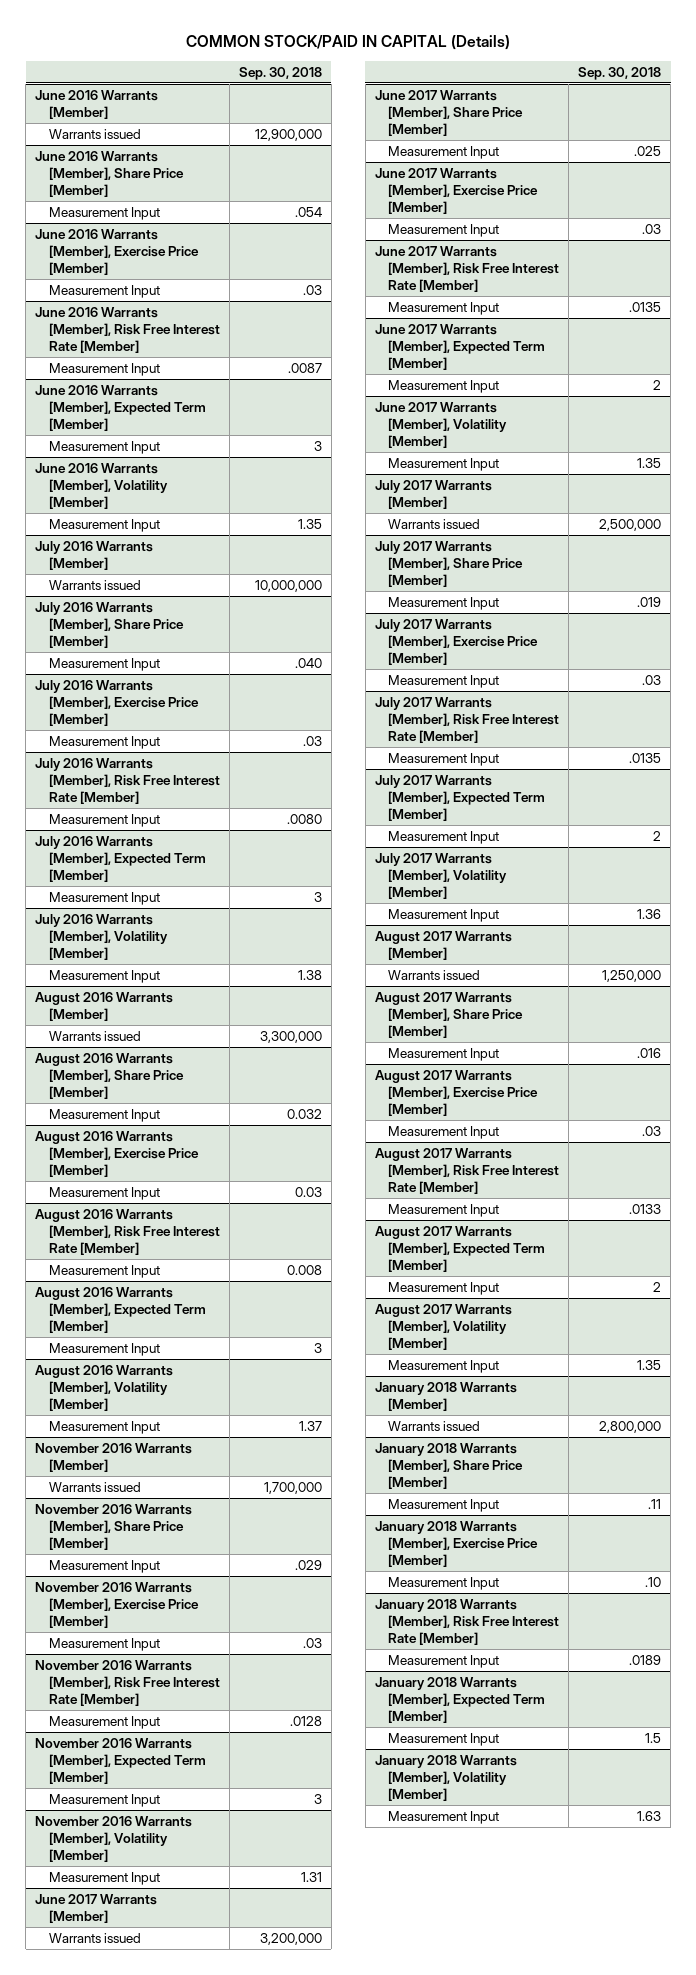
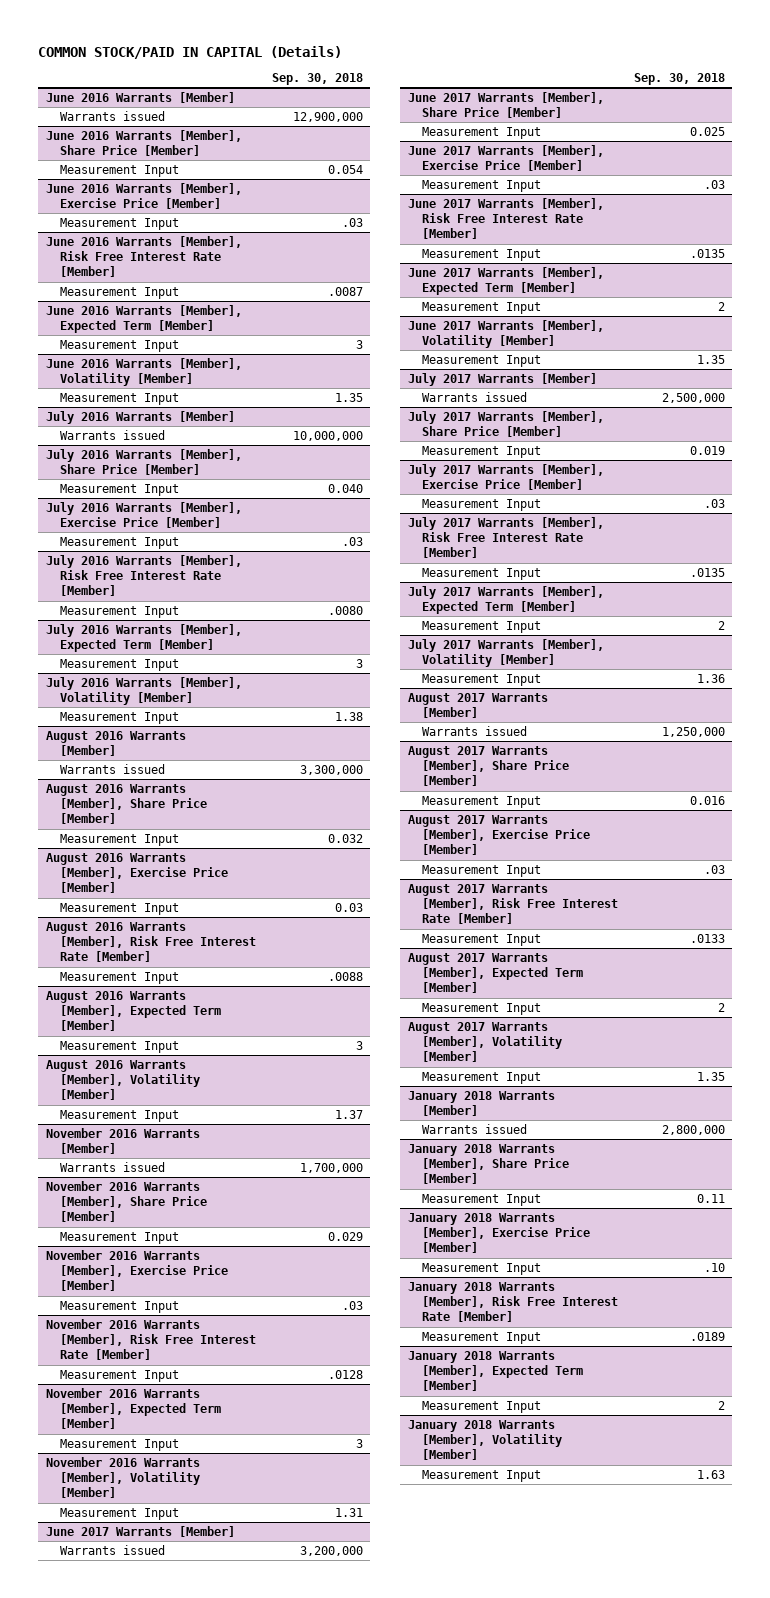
@ June 2016 Warrants [Member], Share Price [Member]
- Measurement Input | .054
+ Measurement Input | 0.054
@ July 2016 Warrants [Member], Share Price [Member]
- Measurement Input | .040
+ Measurement Input | 0.040
@ August 2016 Warrants [Member], Risk Free Interest Rate [Member]
- Measurement Input | 0.008
+ Measurement Input | .0088
@ November 2016 Warrants [Member], Share Price [Member]
- Measurement Input | .029
+ Measurement Input | 0.029
@ June 2017 Warrants [Member], Share Price [Member]
- Measurement Input | .025
+ Measurement Input | 0.025
@ July 2017 Warrants [Member], Share Price [Member]
- Measurement Input | .019
+ Measurement Input | 0.019
@ August 2017 Warrants [Member], Share Price [Member]
- Measurement Input | .016
+ Measurement Input | 0.016
@ January 2018 Warrants [Member], Share Price [Member]
- Measurement Input | .11
+ Measurement Input | 0.11
@ January 2018 Warrants [Member], Expected Term [Member]
- Measurement Input | 1.5
+ Measurement Input | 2

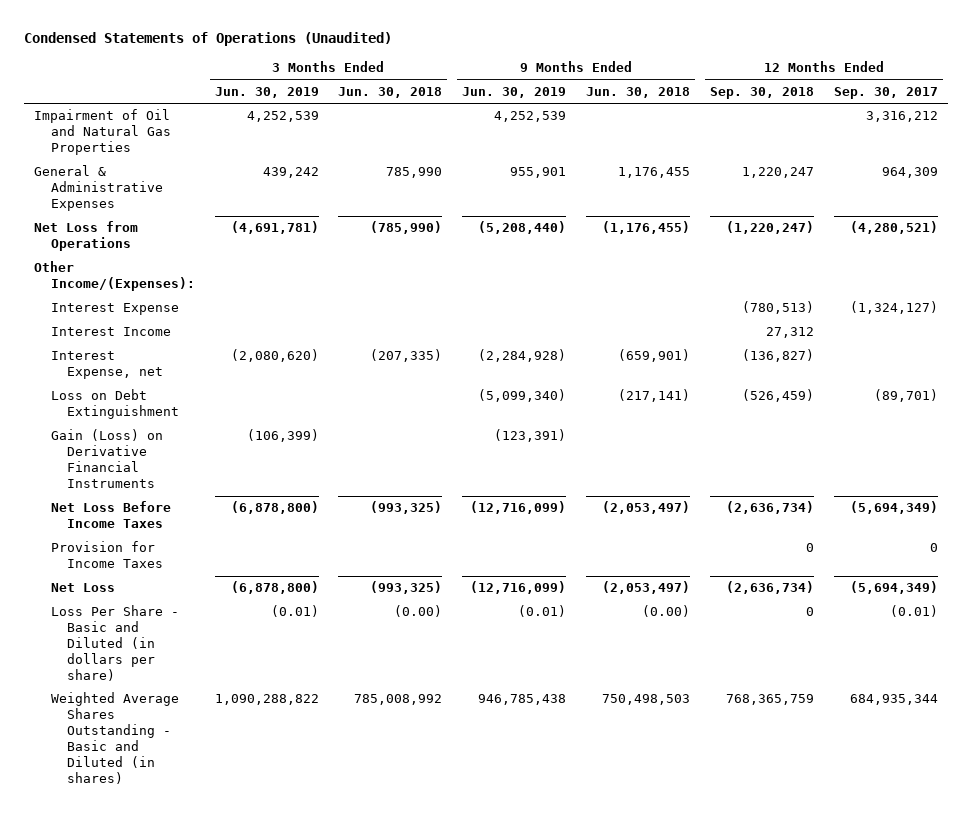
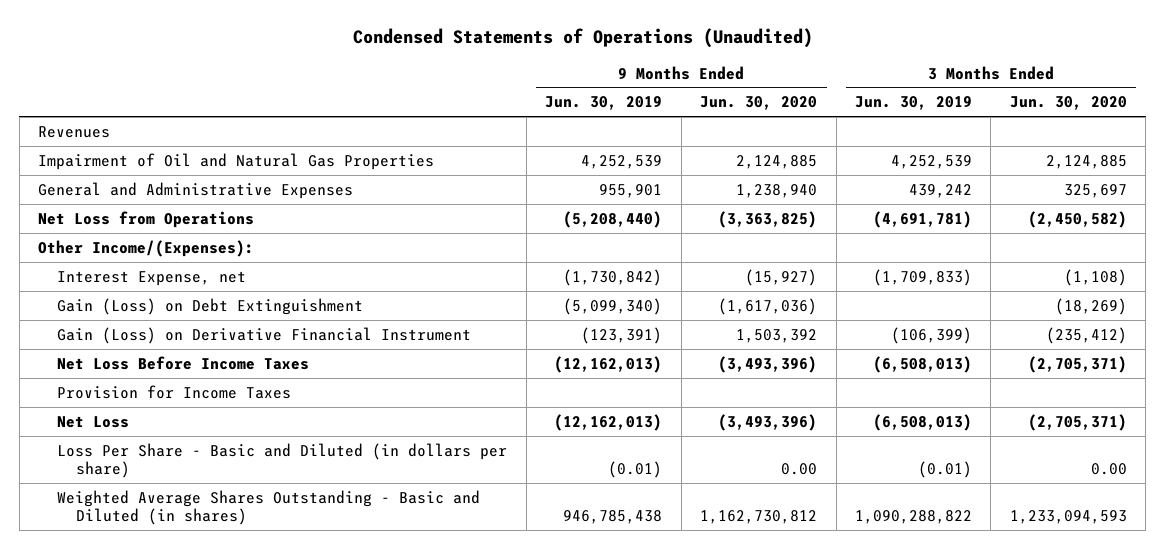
- | 3 Months Ended Jun. 30, 2019 | 3 Months Ended Jun. 30, 2018 | 9 Months Ended Jun. 30, 2019 | 9 Months Ended Jun. 30, 2018 | 12 Months Ended Sep. 30, 2018 | 12 Months Ended Sep. 30, 2017
+ | 9 Months Ended Jun. 30, 2019 | 9 Months Ended Jun. 30, 2020 | 3 Months Ended Jun. 30, 2019 | 3 Months Ended Jun. 30, 2020
+ Revenues
- General & Administrative Expenses | 439,242 | 785,990 | 955,901 | 1,176,455 | 1,220,247 | 964,309
+ General and Administrative Expenses | 955,901 | 1,238,940 | 439,242 | 325,697
- Interest Expense | | | | | (780,513) | (1,324,127)
- Interest Income | | | | | 27,312 |
- Interest Expense, net | (2,080,620) | (207,335) | (2,284,928) | (659,901) | (136,827) |
- Loss on Debt Extinguishment | | | (5,099,340) | (217,141) | (526,459) | (89,701)
- Gain (Loss) on Derivative Financial Instruments | (106,399) | | (123,391) | | |
- Net Loss Before Income Taxes | (6,878,800) | (993,325) | (12,716,099) | (2,053,497) | (2,636,734) | (5,694,349)
+ Interest Expense, net | (1,730,842) | (15,927) | (1,709,833) | (1,108)
+ Gain (Loss) on Debt Extinguishment | (5,099,340) | (1,617,036) | | (18,269)
+ Gain (Loss) on Derivative Financial Instrument | (123,391) | 1,503,392 | (106,399) | (235,412)
+ Net Loss Before Income Taxes | (12,162,013) | (3,493,396) | (6,508,013) | (2,705,371)
- Net Loss | (6,878,800) | (993,325) | (12,716,099) | (2,053,497) | (2,636,734) | (5,694,349)
+ Net Loss | (12,162,013) | (3,493,396) | (6,508,013) | (2,705,371)

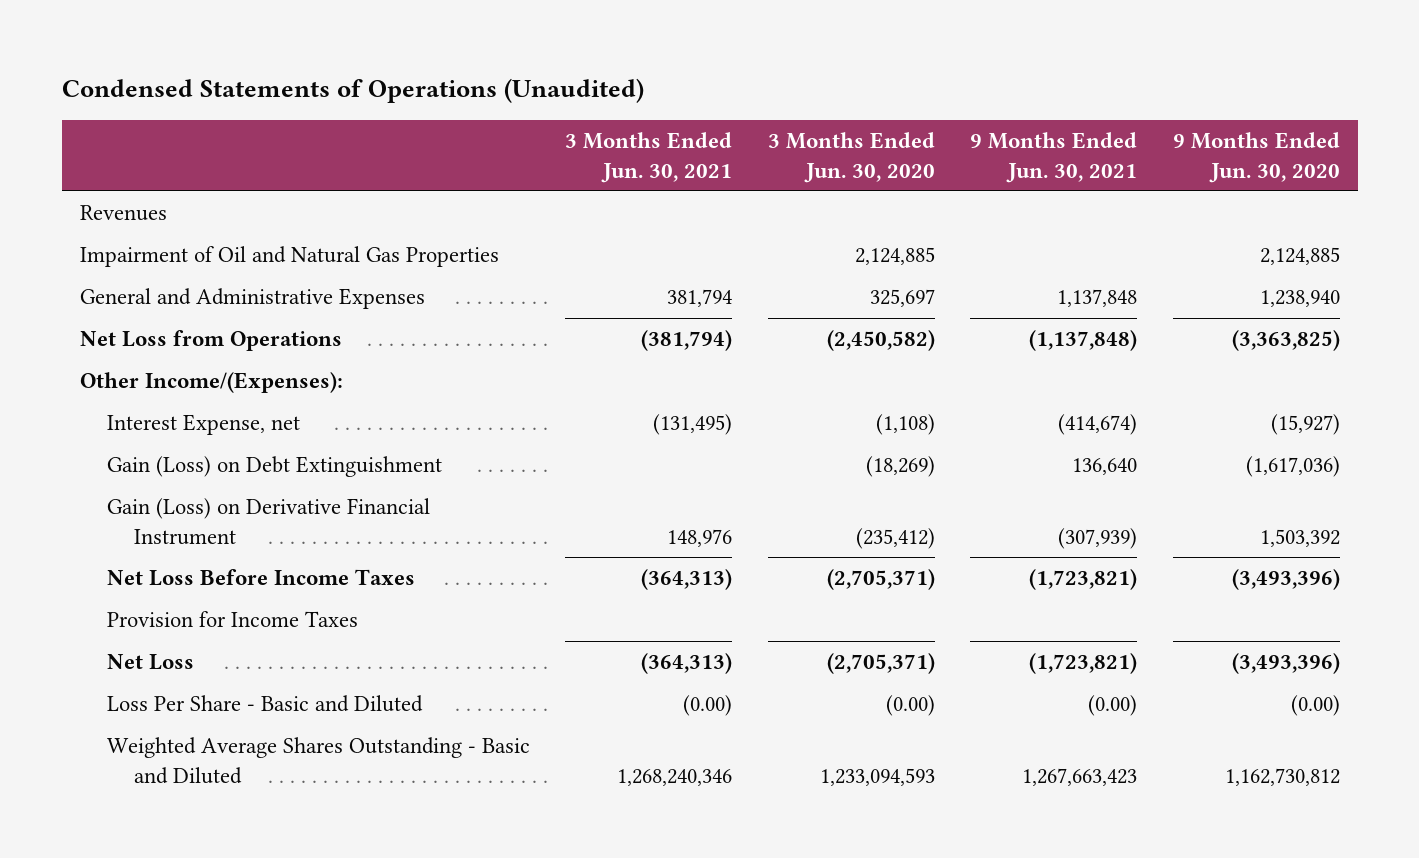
- | 9 Months Ended Jun. 30, 2019 | 9 Months Ended Jun. 30, 2020 | 3 Months Ended Jun. 30, 2019 | 3 Months Ended Jun. 30, 2020
+ | 3 Months Ended Jun. 30, 2021 | 3 Months Ended Jun. 30, 2020 | 9 Months Ended Jun. 30, 2021 | 9 Months Ended Jun. 30, 2020
- Loss Per Share - Basic and Diluted (in dollars per share) | (0.01) | 0.00 | (0.01) | 0.00
- Weighted Average Shares Outstanding - Basic and Diluted (in shares) | 946,785,438 | 1,162,730,812 | 1,090,288,822 | 1,233,094,593
+ Loss Per Share - Basic and Diluted | (0.00) | (0.00) | (0.00) | (0.00)
+ Weighted Average Shares Outstanding - Basic and Diluted | 1,268,240,346 | 1,233,094,593 | 1,267,663,423 | 1,162,730,812

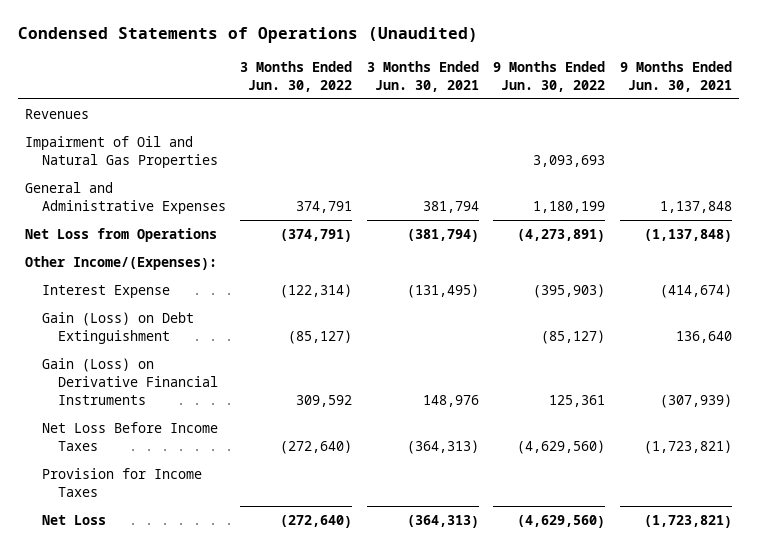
- | 3 Months Ended Jun. 30, 2021 | 3 Months Ended Jun. 30, 2020 | 9 Months Ended Jun. 30, 2021 | 9 Months Ended Jun. 30, 2020
+ | 3 Months Ended Jun. 30, 2022 | 3 Months Ended Jun. 30, 2021 | 9 Months Ended Jun. 30, 2022 | 9 Months Ended Jun. 30, 2021
- Interest Expense, net | (131,495) | (1,108) | (414,674) | (15,927)
+ Interest Expense | (122,314) | (131,495) | (395,903) | (414,674)
- Gain (Loss) on Derivative Financial Instrument | 148,976 | (235,412) | (307,939) | 1,503,392
+ Gain (Loss) on Derivative Financial Instruments | 309,592 | 148,976 | 125,361 | (307,939)
- Loss Per Share - Basic and Diluted | (0.00) | (0.00) | (0.00) | (0.00)
- Weighted Average Shares Outstanding - Basic and Diluted | 1,268,240,346 | 1,233,094,593 | 1,267,663,423 | 1,162,730,812

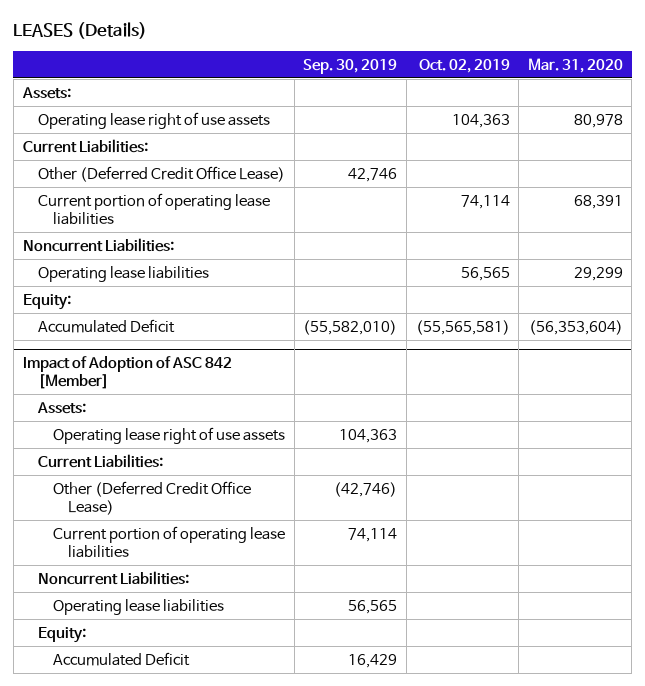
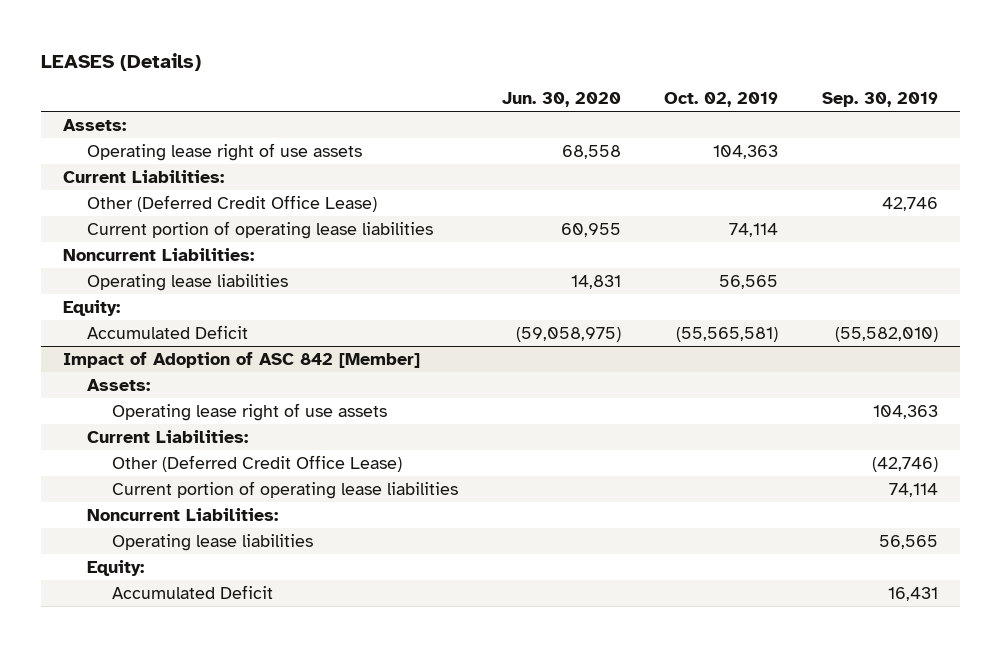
- | Sep. 30, 2019 | Oct. 02, 2019 | Mar. 31, 2020
+ | Jun. 30, 2020 | Oct. 02, 2019 | Sep. 30, 2019
@ Impact of Adoption of ASC 842 [Member]
- Accumulated Deficit | 16,429 | |
+ Accumulated Deficit | | | 16,431

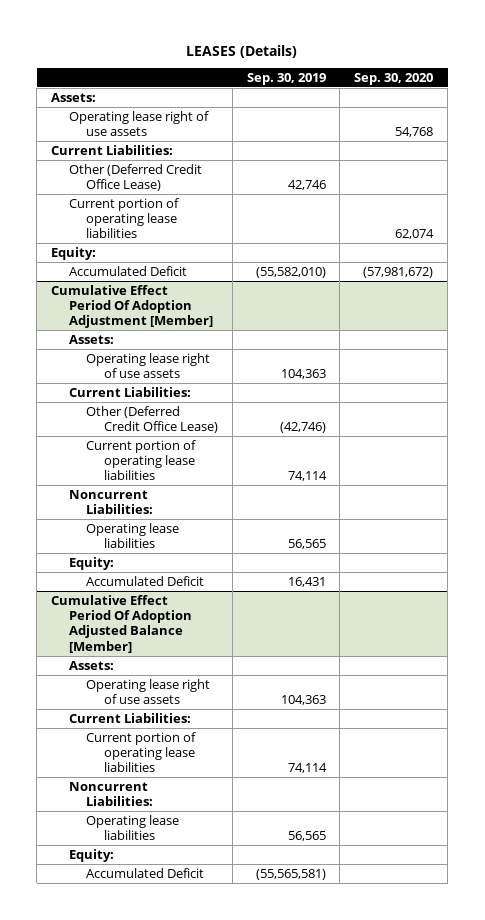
- | Jun. 30, 2020 | Oct. 02, 2019 | Sep. 30, 2019
+ | Sep. 30, 2019 | Sep. 30, 2020
- Noncurrent Liabilities:
- Operating lease liabilities | 14,831 | 56,565 |
- Impact of Adoption of ASC 842 [Member]
+ Cumulative Effect Period Of Adoption Adjustment [Member]
+ Cumulative Effect Period Of Adoption Adjusted Balance [Member]
+ Assets:
+ Operating lease right of use assets | 104,363 |
+ Current Liabilities:
+ Current portion of operating lease liabilities | 74,114 |
+ Noncurrent Liabilities:
+ Operating lease liabilities | 56,565 |
+ Equity:
+ Accumulated Deficit | (55,565,581) |

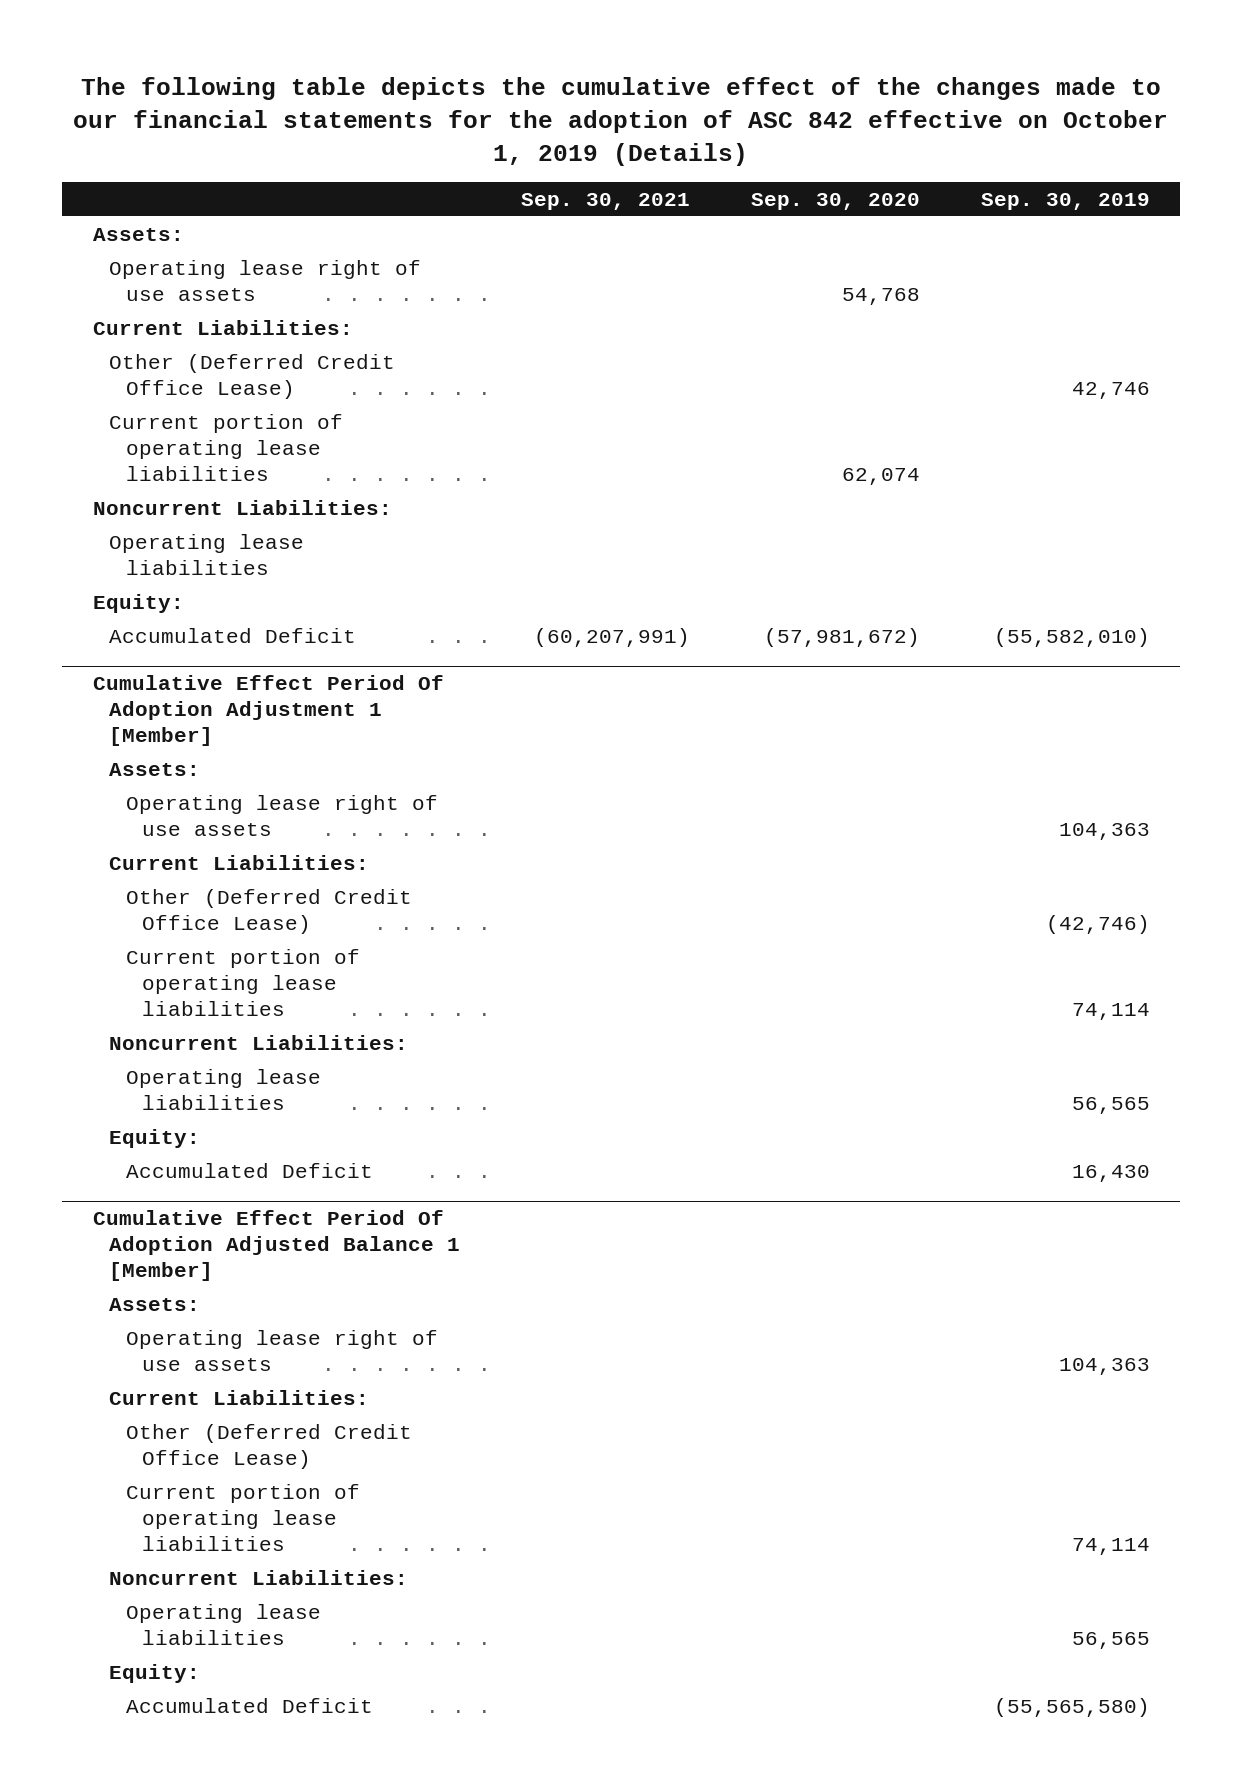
- LEASES (Details)
+ The following table depicts the cumulative effect of the changes made to our financial statements for the adoption of ASC 842 effective on October 1, 2019 (Details)
- | Sep. 30, 2019 | Sep. 30, 2020
+ | Sep. 30, 2021 | Sep. 30, 2020 | Sep. 30, 2019
+ Noncurrent Liabilities:
+ Operating lease liabilities
- Cumulative Effect Period Of Adoption Adjustment [Member]
+ Cumulative Effect Period Of Adoption Adjustment 1 [Member]
- Accumulated Deficit | 16,431 |
- Cumulative Effect Period Of Adoption Adjusted Balance [Member]
+ Accumulated Deficit | | | 16,430
+ Cumulative Effect Period Of Adoption Adjusted Balance 1 [Member]
+ Other (Deferred Credit Office Lease)
- Accumulated Deficit | (55,565,581) |
+ Accumulated Deficit | | | (55,565,580)

